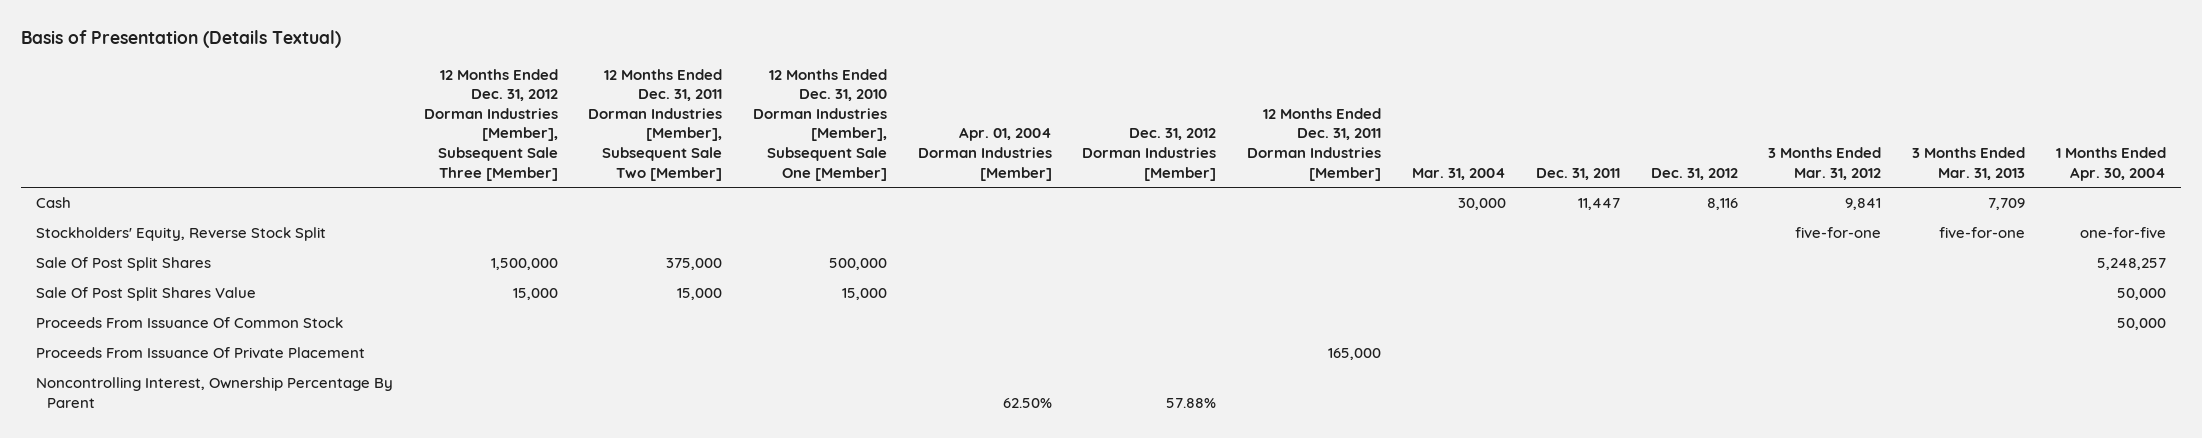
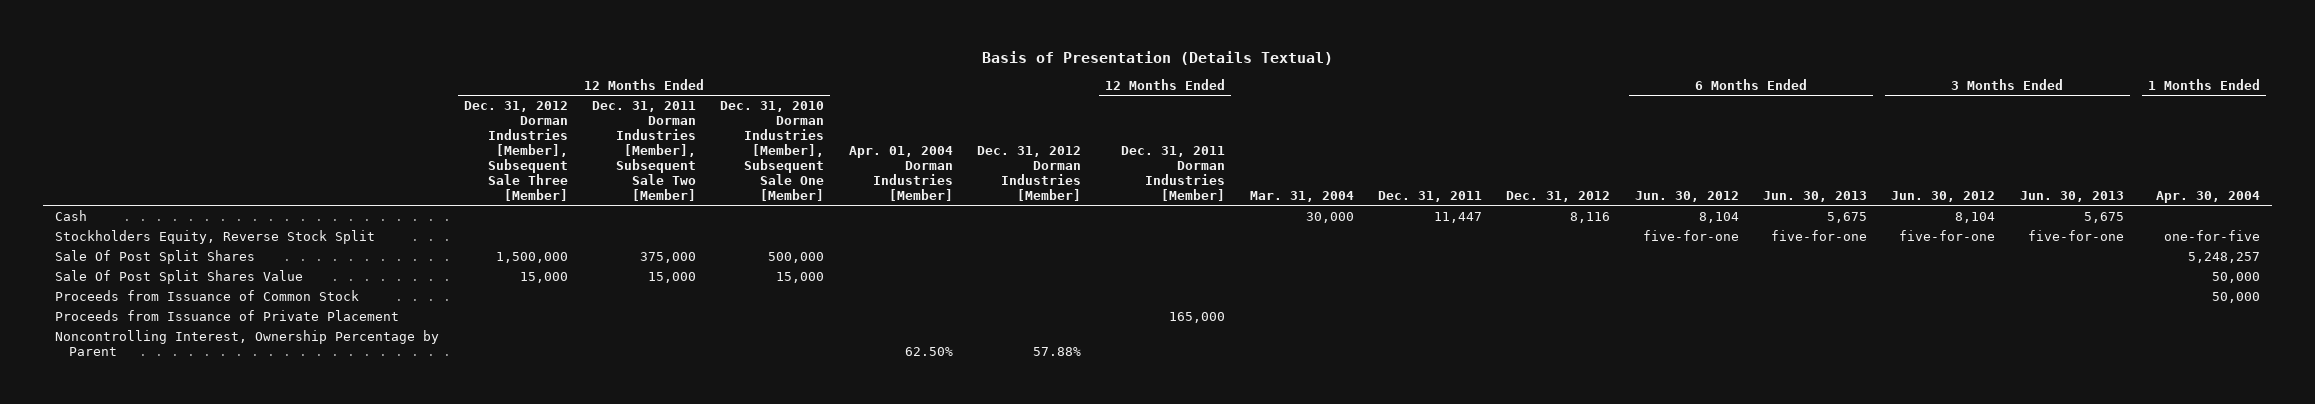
- | 12 Months Ended Dec. 31, 2012 Dorman Industries [Member], Subsequent Sale Three [Member] | 12 Months Ended Dec. 31, 2011 Dorman Industries [Member], Subsequent Sale Two [Member] | 12 Months Ended Dec. 31, 2010 Dorman Industries [Member], Subsequent Sale One [Member] | Apr. 01, 2004 Dorman Industries [Member] | Dec. 31, 2012 Dorman Industries [Member] | 12 Months Ended Dec. 31, 2011 Dorman Industries [Member] | Mar. 31, 2004 | Dec. 31, 2011 | Dec. 31, 2012 | 3 Months Ended Mar. 31, 2012 | 3 Months Ended Mar. 31, 2013 | 1 Months Ended Apr. 30, 2004
+ | 12 Months Ended Dec. 31, 2012 Dorman Industries [Member], Subsequent Sale Three [Member] | 12 Months Ended Dec. 31, 2011 Dorman Industries [Member], Subsequent Sale Two [Member] | 12 Months Ended Dec. 31, 2010 Dorman Industries [Member], Subsequent Sale One [Member] | Apr. 01, 2004 Dorman Industries [Member] | Dec. 31, 2012 Dorman Industries [Member] | 12 Months Ended Dec. 31, 2011 Dorman Industries [Member] | Mar. 31, 2004 | Dec. 31, 2011 | Dec. 31, 2012 | 6 Months Ended Jun. 30, 2012 | 6 Months Ended Jun. 30, 2013 | 3 Months Ended Jun. 30, 2012 | 3 Months Ended Jun. 30, 2013 | 1 Months Ended Apr. 30, 2004
- Stockholders' Equity, Reverse Stock Split | | | | | | | | | | five-for-one | five-for-one | one-for-five
+ Stockholders Equity, Reverse Stock Split | | | | | | | | | | five-for-one | five-for-one | five-for-one | five-for-one | one-for-five
- Proceeds From Issuance Of Common Stock | | | | | | | | | | | | 50,000
- Proceeds From Issuance Of Private Placement | | | | | | 165,000 | | | | | |
- Noncontrolling Interest, Ownership Percentage By Parent | | | | 62.50% | 57.88% | | | | | | |
+ Proceeds from Issuance of Common Stock | | | | | | | | | | | | | | 50,000
+ Proceeds from Issuance of Private Placement | | | | | | 165,000 | | | | | | | |
+ Noncontrolling Interest, Ownership Percentage by Parent | | | | 62.50% | 57.88% | | | | | | | | |

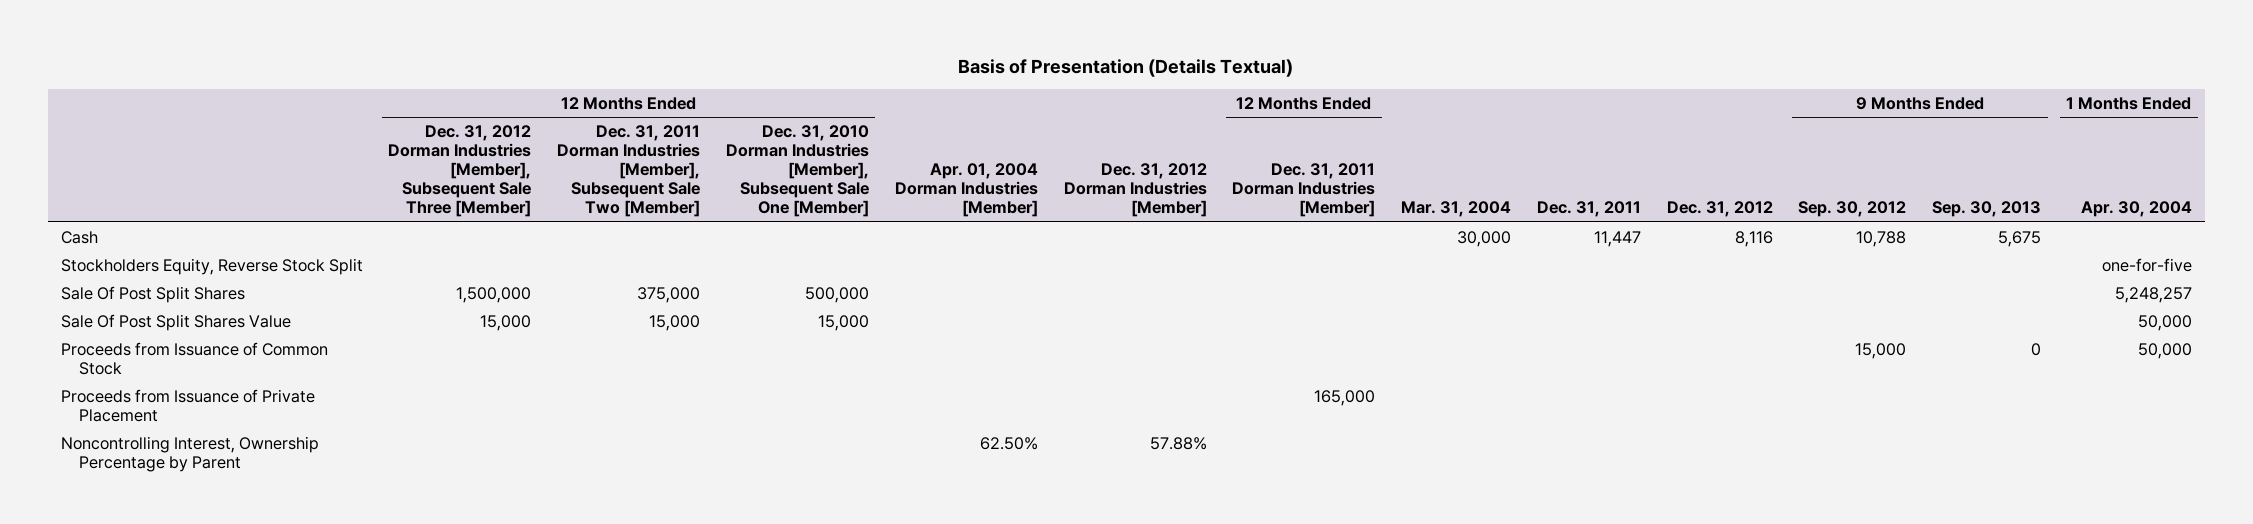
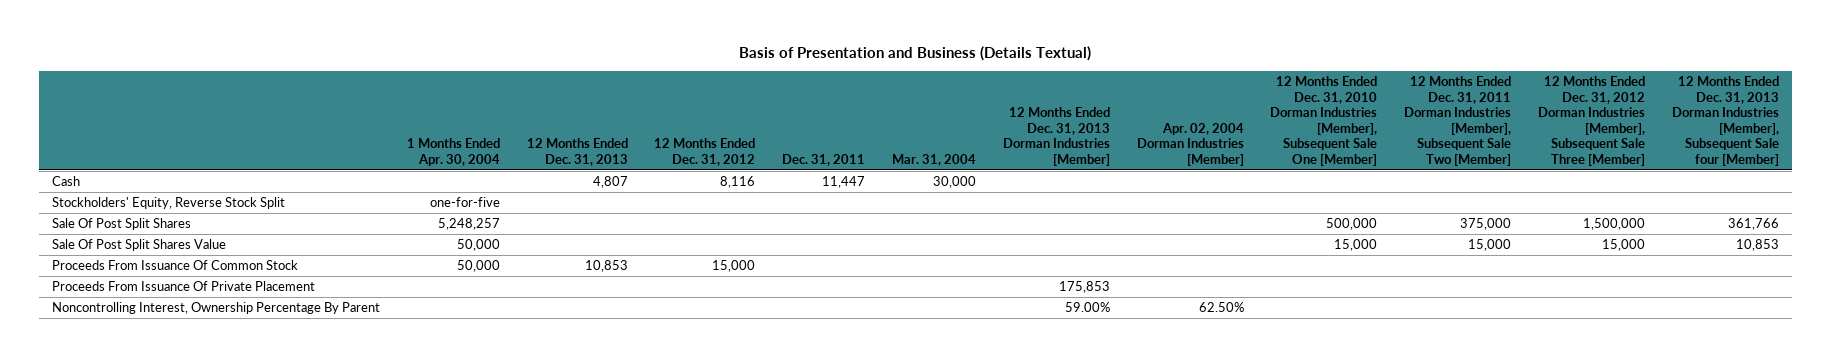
- Basis of Presentation (Details Textual)
+ Basis of Presentation and Business (Details Textual)
- | 12 Months Ended Dec. 31, 2012 Dorman Industries [Member], Subsequent Sale Three [Member] | 12 Months Ended Dec. 31, 2011 Dorman Industries [Member], Subsequent Sale Two [Member] | 12 Months Ended Dec. 31, 2010 Dorman Industries [Member], Subsequent Sale One [Member] | Apr. 01, 2004 Dorman Industries [Member] | Dec. 31, 2012 Dorman Industries [Member] | 12 Months Ended Dec. 31, 2011 Dorman Industries [Member] | Mar. 31, 2004 | Dec. 31, 2011 | Dec. 31, 2012 | 9 Months Ended Sep. 30, 2012 | 9 Months Ended Sep. 30, 2013 | 1 Months Ended Apr. 30, 2004
+ | 1 Months Ended Apr. 30, 2004 | 12 Months Ended Dec. 31, 2013 | 12 Months Ended Dec. 31, 2012 | Dec. 31, 2011 | Mar. 31, 2004 | 12 Months Ended Dec. 31, 2013 Dorman Industries [Member] | Apr. 02, 2004 Dorman Industries [Member] | 12 Months Ended Dec. 31, 2010 Dorman Industries [Member], Subsequent Sale One [Member] | 12 Months Ended Dec. 31, 2011 Dorman Industries [Member], Subsequent Sale Two [Member] | 12 Months Ended Dec. 31, 2012 Dorman Industries [Member], Subsequent Sale Three [Member] | 12 Months Ended Dec. 31, 2013 Dorman Industries [Member], Subsequent Sale four [Member]
- Stockholders Equity, Reverse Stock Split | | | | | | | | | | | | one-for-five
+ Stockholders' Equity, Reverse Stock Split | one-for-five | | | | | | | | | |
- Proceeds from Issuance of Common Stock | | | | | | | | | | 15,000 | 0 | 50,000
- Proceeds from Issuance of Private Placement | | | | | | 165,000 | | | | | |
- Noncontrolling Interest, Ownership Percentage by Parent | | | | 62.50% | 57.88% | | | | | | |
+ Proceeds From Issuance Of Common Stock | 50,000 | 10,853 | 15,000 | | | | | | | |
+ Proceeds From Issuance Of Private Placement | | | | | | 175,853 | | | | |
+ Noncontrolling Interest, Ownership Percentage By Parent | | | | | | 59.00% | 62.50% | | | |

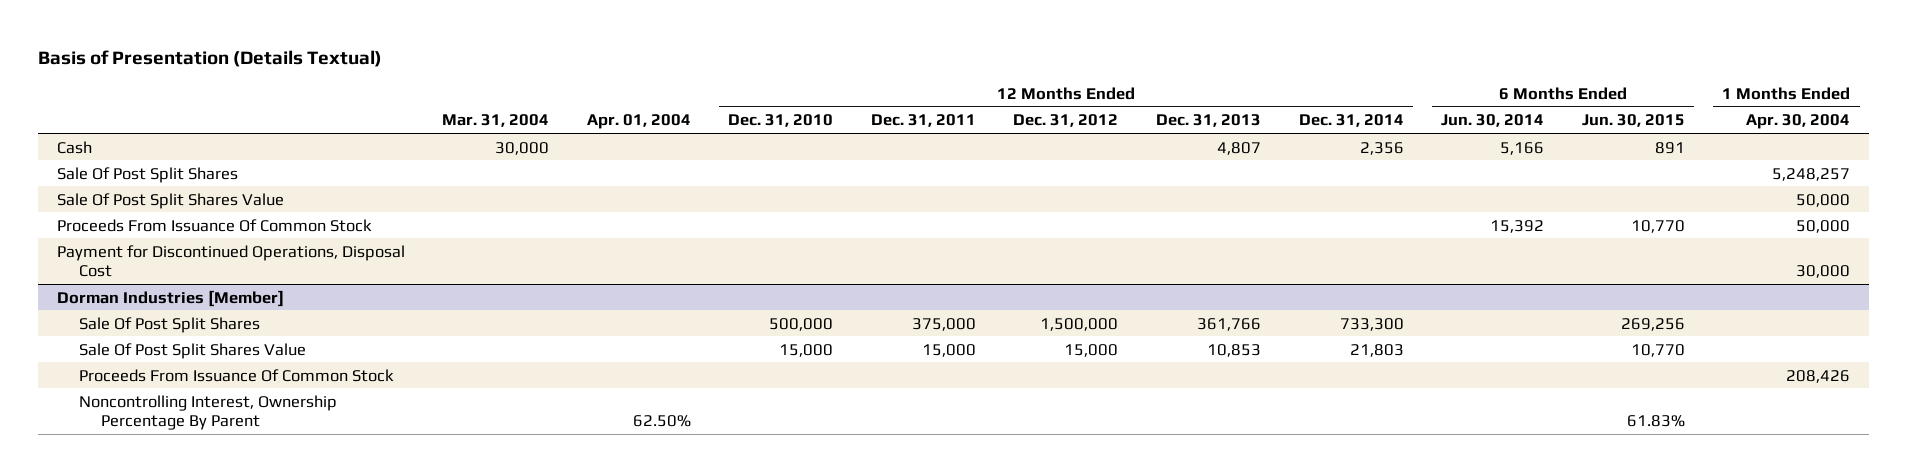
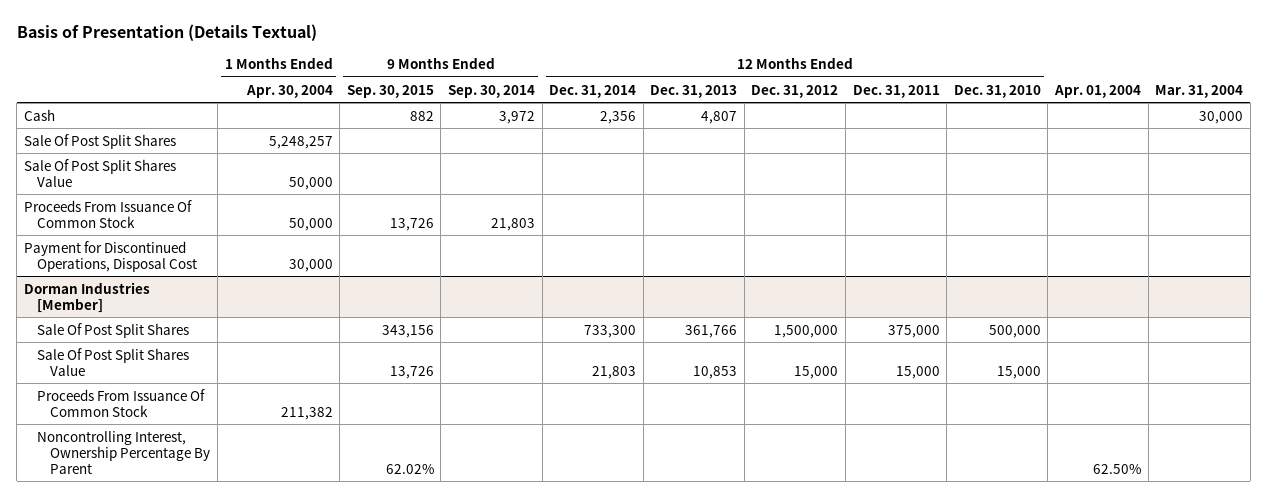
- | Mar. 31, 2004 | Apr. 01, 2004 | 12 Months Ended Dec. 31, 2010 | 12 Months Ended Dec. 31, 2011 | 12 Months Ended Dec. 31, 2012 | 12 Months Ended Dec. 31, 2013 | 12 Months Ended Dec. 31, 2014 | 6 Months Ended Jun. 30, 2014 | 6 Months Ended Jun. 30, 2015 | 1 Months Ended Apr. 30, 2004
+ | 1 Months Ended Apr. 30, 2004 | 9 Months Ended Sep. 30, 2015 | 9 Months Ended Sep. 30, 2014 | 12 Months Ended Dec. 31, 2014 | 12 Months Ended Dec. 31, 2013 | 12 Months Ended Dec. 31, 2012 | 12 Months Ended Dec. 31, 2011 | 12 Months Ended Dec. 31, 2010 | Apr. 01, 2004 | Mar. 31, 2004
@ Dorman Industries [Member]
- Proceeds From Issuance Of Common Stock | | | | | | | | | | 208,426
+ Proceeds From Issuance Of Common Stock | 211,382 | | | | | | | | |

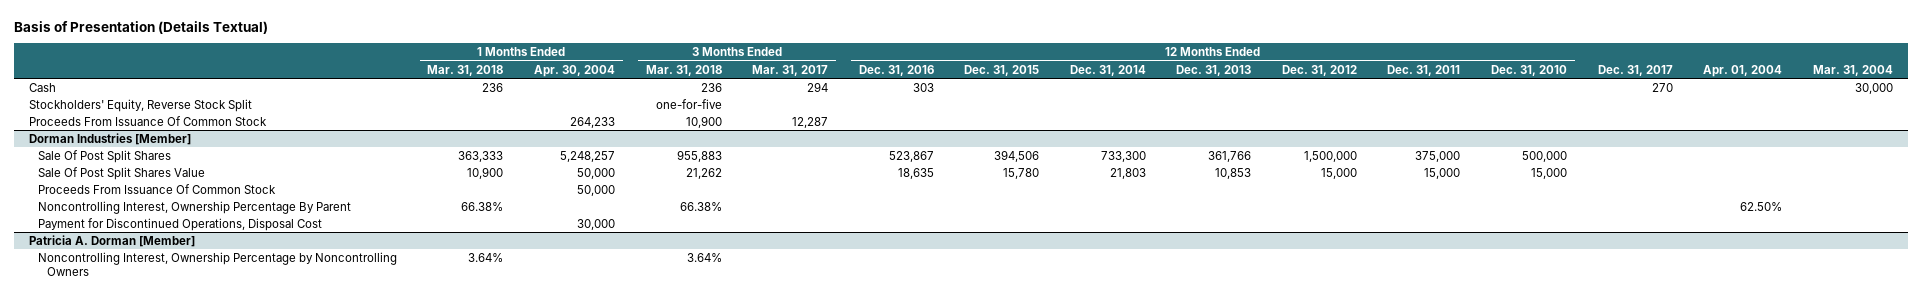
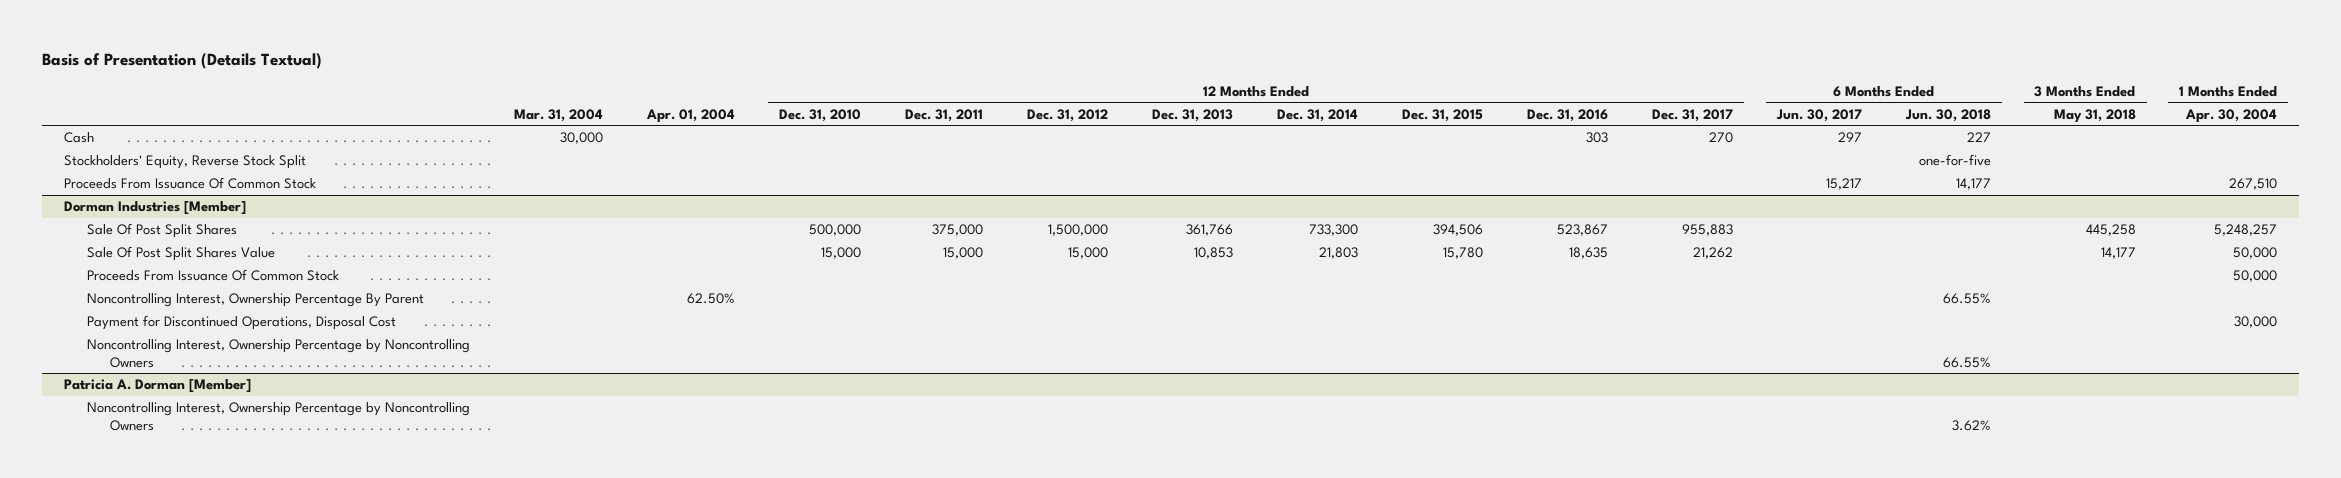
- | 1 Months Ended Mar. 31, 2018 | 1 Months Ended Apr. 30, 2004 | 3 Months Ended Mar. 31, 2018 | 3 Months Ended Mar. 31, 2017 | 12 Months Ended Dec. 31, 2016 | 12 Months Ended Dec. 31, 2015 | 12 Months Ended Dec. 31, 2014 | 12 Months Ended Dec. 31, 2013 | 12 Months Ended Dec. 31, 2012 | 12 Months Ended Dec. 31, 2011 | 12 Months Ended Dec. 31, 2010 | Dec. 31, 2017 | Apr. 01, 2004 | Mar. 31, 2004
+ | Mar. 31, 2004 | Apr. 01, 2004 | 12 Months Ended Dec. 31, 2010 | 12 Months Ended Dec. 31, 2011 | 12 Months Ended Dec. 31, 2012 | 12 Months Ended Dec. 31, 2013 | 12 Months Ended Dec. 31, 2014 | 12 Months Ended Dec. 31, 2015 | 12 Months Ended Dec. 31, 2016 | 12 Months Ended Dec. 31, 2017 | 6 Months Ended Jun. 30, 2017 | 6 Months Ended Jun. 30, 2018 | 3 Months Ended May 31, 2018 | 1 Months Ended Apr. 30, 2004
- Proceeds From Issuance Of Common Stock | | 264,233 | 10,900 | 12,287 | | | | | | | | | |
+ Proceeds From Issuance Of Common Stock | | | | | | | | | | | 15,217 | 14,177 | | 267,510
@ Dorman Industries [Member]
+ Noncontrolling Interest, Ownership Percentage by Noncontrolling Owners | | | | | | | | | | | | 66.55% | |

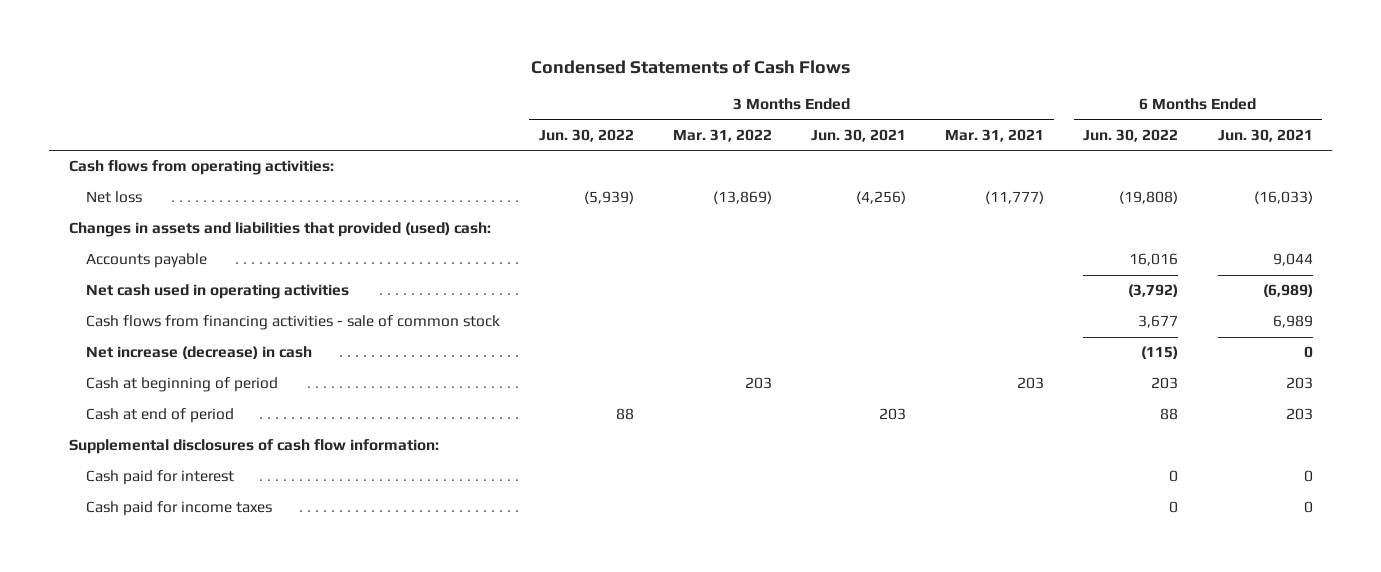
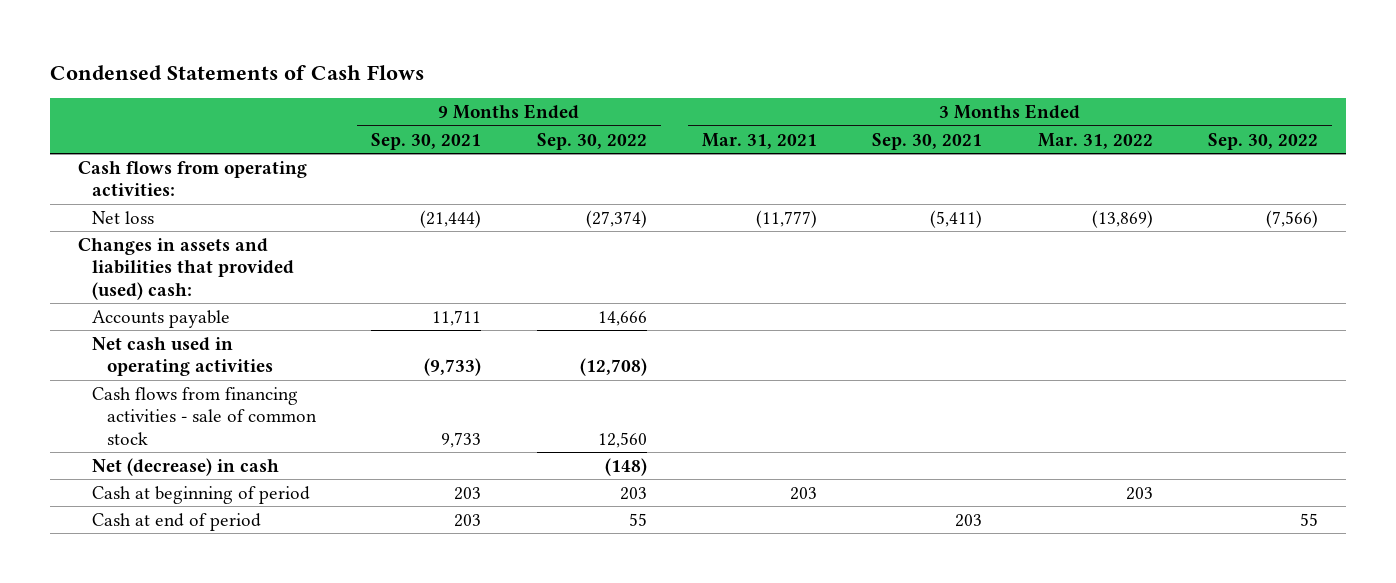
- | 3 Months Ended Jun. 30, 2022 | 3 Months Ended Mar. 31, 2022 | 3 Months Ended Jun. 30, 2021 | 3 Months Ended Mar. 31, 2021 | 6 Months Ended Jun. 30, 2022 | 6 Months Ended Jun. 30, 2021
+ | 9 Months Ended Sep. 30, 2021 | 9 Months Ended Sep. 30, 2022 | 3 Months Ended Mar. 31, 2021 | 3 Months Ended Sep. 30, 2021 | 3 Months Ended Mar. 31, 2022 | 3 Months Ended Sep. 30, 2022
- Net increase (decrease) in cash | | | | | (115) | 0
+ Net (decrease) in cash | | (148) | | | |
- Supplemental disclosures of cash flow information:
- Cash paid for interest | | | | | 0 | 0
- Cash paid for income taxes | | | | | 0 | 0

